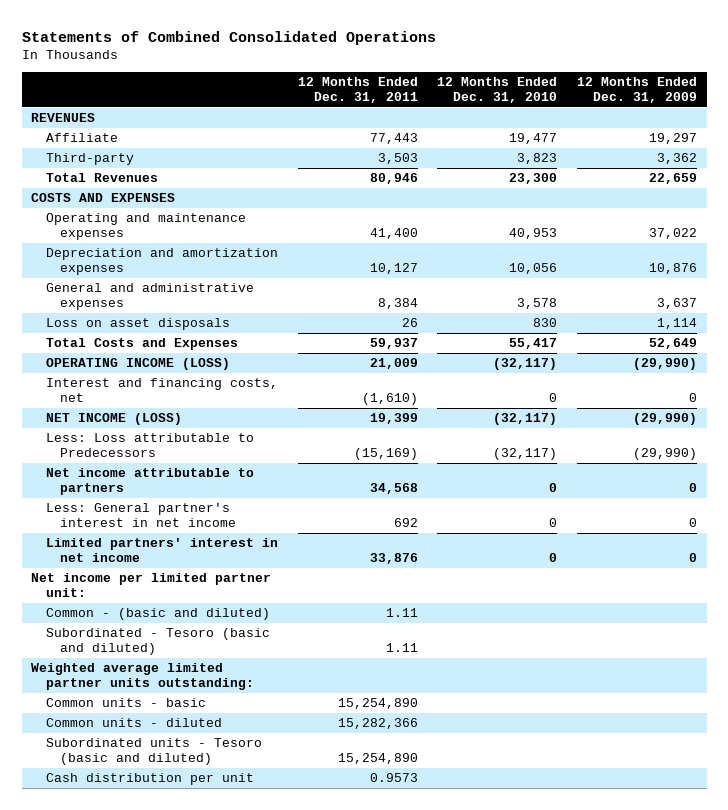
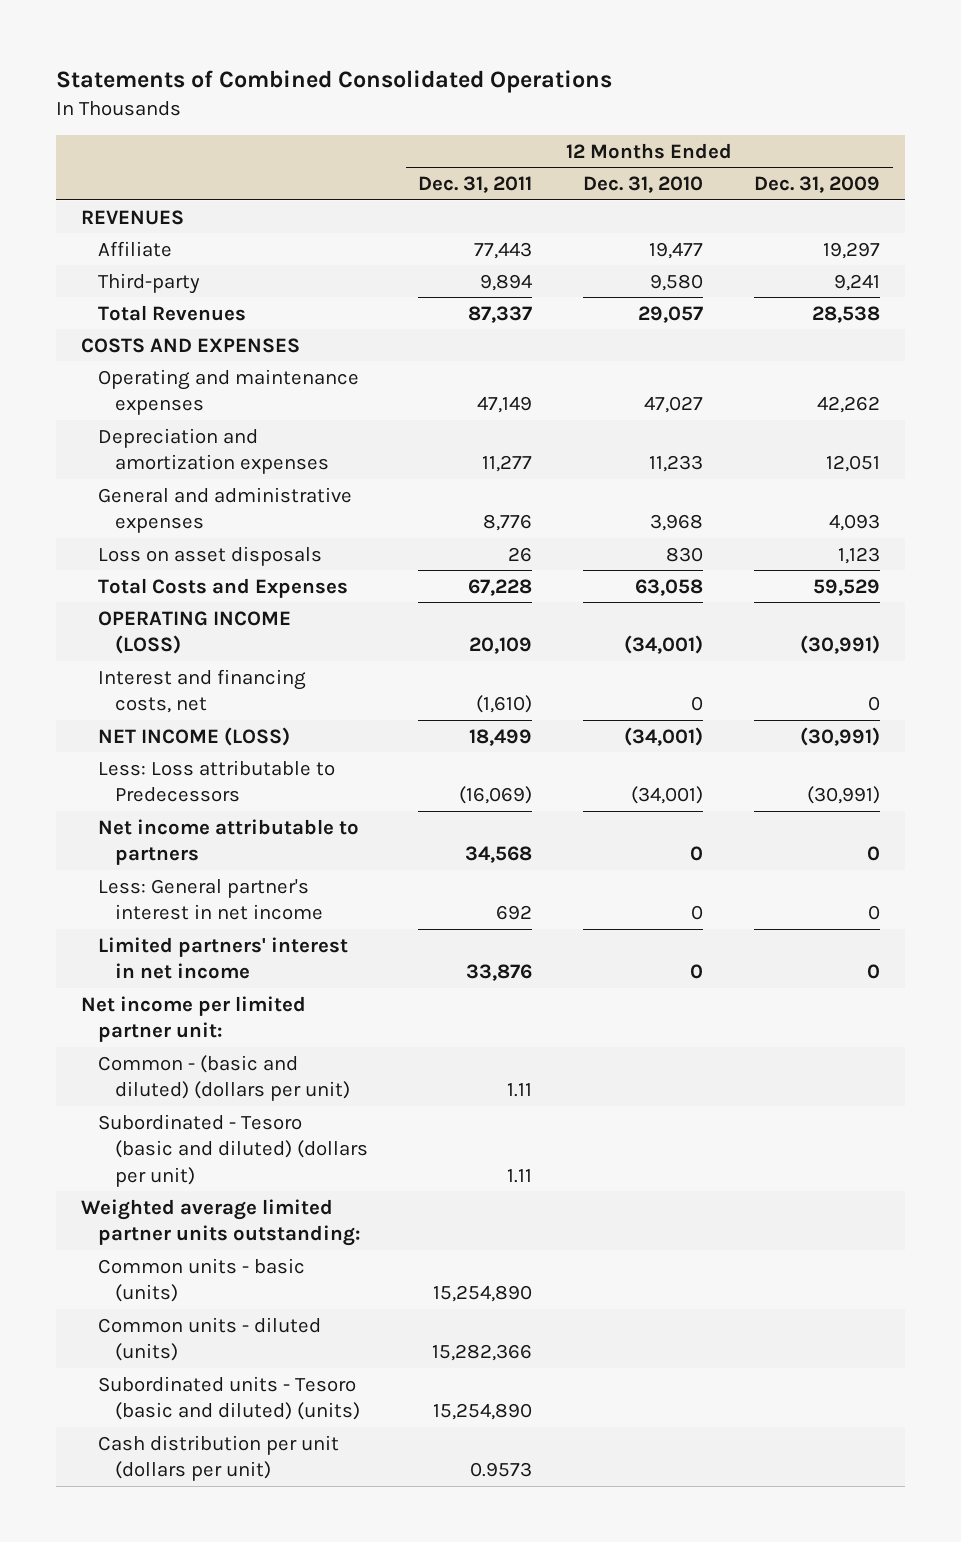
- Third-party | 3,503 | 3,823 | 3,362
- Total Revenues | 80,946 | 23,300 | 22,659
+ Third-party | 9,894 | 9,580 | 9,241
+ Total Revenues | 87,337 | 29,057 | 28,538
- Operating and maintenance expenses | 41,400 | 40,953 | 37,022
- Depreciation and amortization expenses | 10,127 | 10,056 | 10,876
- General and administrative expenses | 8,384 | 3,578 | 3,637
- Loss on asset disposals | 26 | 830 | 1,114
- Total Costs and Expenses | 59,937 | 55,417 | 52,649
- OPERATING INCOME (LOSS) | 21,009 | (32,117) | (29,990)
+ Operating and maintenance expenses | 47,149 | 47,027 | 42,262
+ Depreciation and amortization expenses | 11,277 | 11,233 | 12,051
+ General and administrative expenses | 8,776 | 3,968 | 4,093
+ Loss on asset disposals | 26 | 830 | 1,123
+ Total Costs and Expenses | 67,228 | 63,058 | 59,529
+ OPERATING INCOME (LOSS) | 20,109 | (34,001) | (30,991)
- NET INCOME (LOSS) | 19,399 | (32,117) | (29,990)
- Less: Loss attributable to Predecessors | (15,169) | (32,117) | (29,990)
+ NET INCOME (LOSS) | 18,499 | (34,001) | (30,991)
+ Less: Loss attributable to Predecessors | (16,069) | (34,001) | (30,991)
- Common - (basic and diluted) | 1.11 | |
- Subordinated - Tesoro (basic and diluted) | 1.11 | |
+ Common - (basic and diluted) (dollars per unit) | 1.11 | |
+ Subordinated - Tesoro (basic and diluted) (dollars per unit) | 1.11 | |
- Common units - basic | 15,254,890 | |
- Common units - diluted | 15,282,366 | |
- Subordinated units - Tesoro (basic and diluted) | 15,254,890 | |
- Cash distribution per unit | 0.9573 | |
+ Common units - basic (units) | 15,254,890 | |
+ Common units - diluted (units) | 15,282,366 | |
+ Subordinated units - Tesoro (basic and diluted) (units) | 15,254,890 | |
+ Cash distribution per unit (dollars per unit) | 0.9573 | |

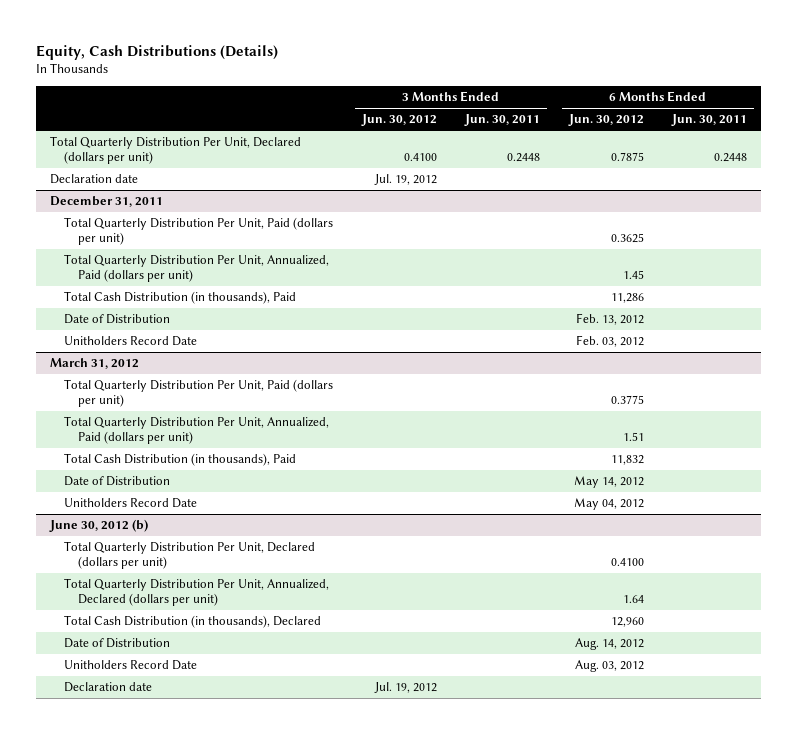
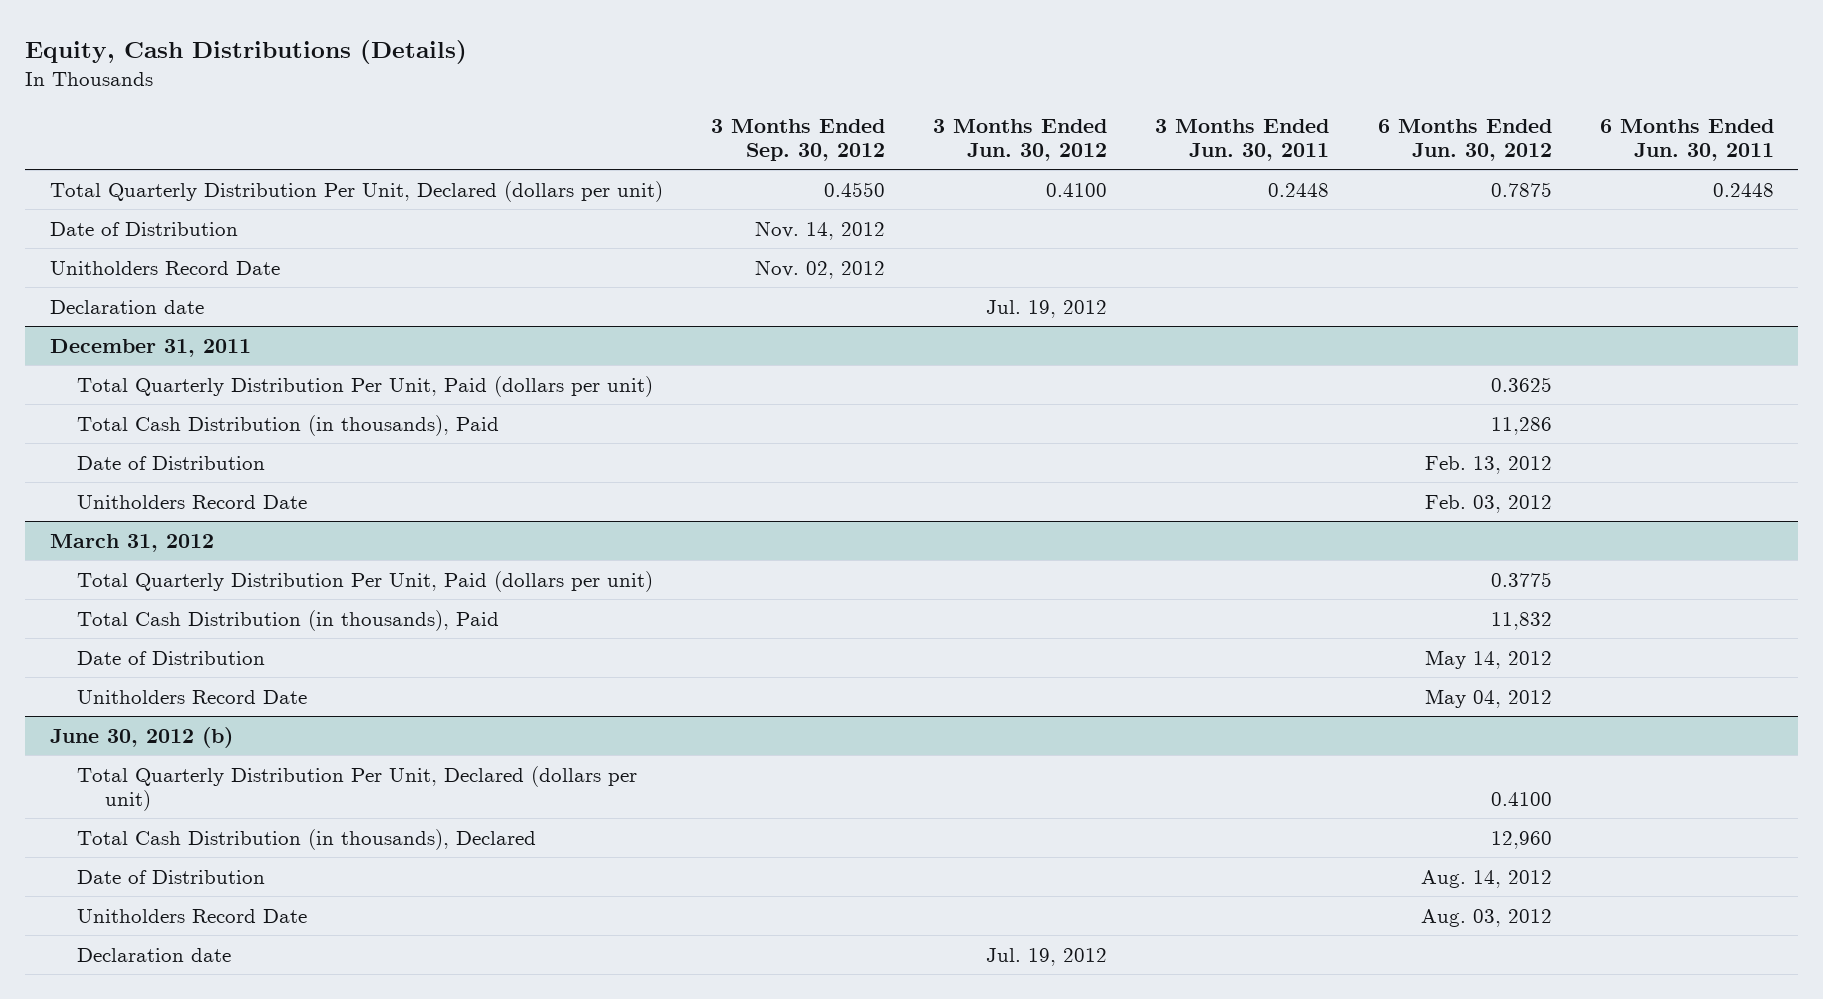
- | 3 Months Ended Jun. 30, 2012 | 3 Months Ended Jun. 30, 2011 | 6 Months Ended Jun. 30, 2012 | 6 Months Ended Jun. 30, 2011
+ | 3 Months Ended Sep. 30, 2012 | 3 Months Ended Jun. 30, 2012 | 3 Months Ended Jun. 30, 2011 | 6 Months Ended Jun. 30, 2012 | 6 Months Ended Jun. 30, 2011
+ Date of Distribution | Nov. 14, 2012 | | | |
+ Unitholders Record Date | Nov. 02, 2012 | | | |
@ December 31, 2011
- Total Quarterly Distribution Per Unit, Annualized, Paid (dollars per unit) | | | 1.45 |
@ March 31, 2012
- Total Quarterly Distribution Per Unit, Annualized, Paid (dollars per unit) | | | 1.51 |
@ June 30, 2012 (b)
- Total Quarterly Distribution Per Unit, Annualized, Declared (dollars per unit) | | | 1.64 |

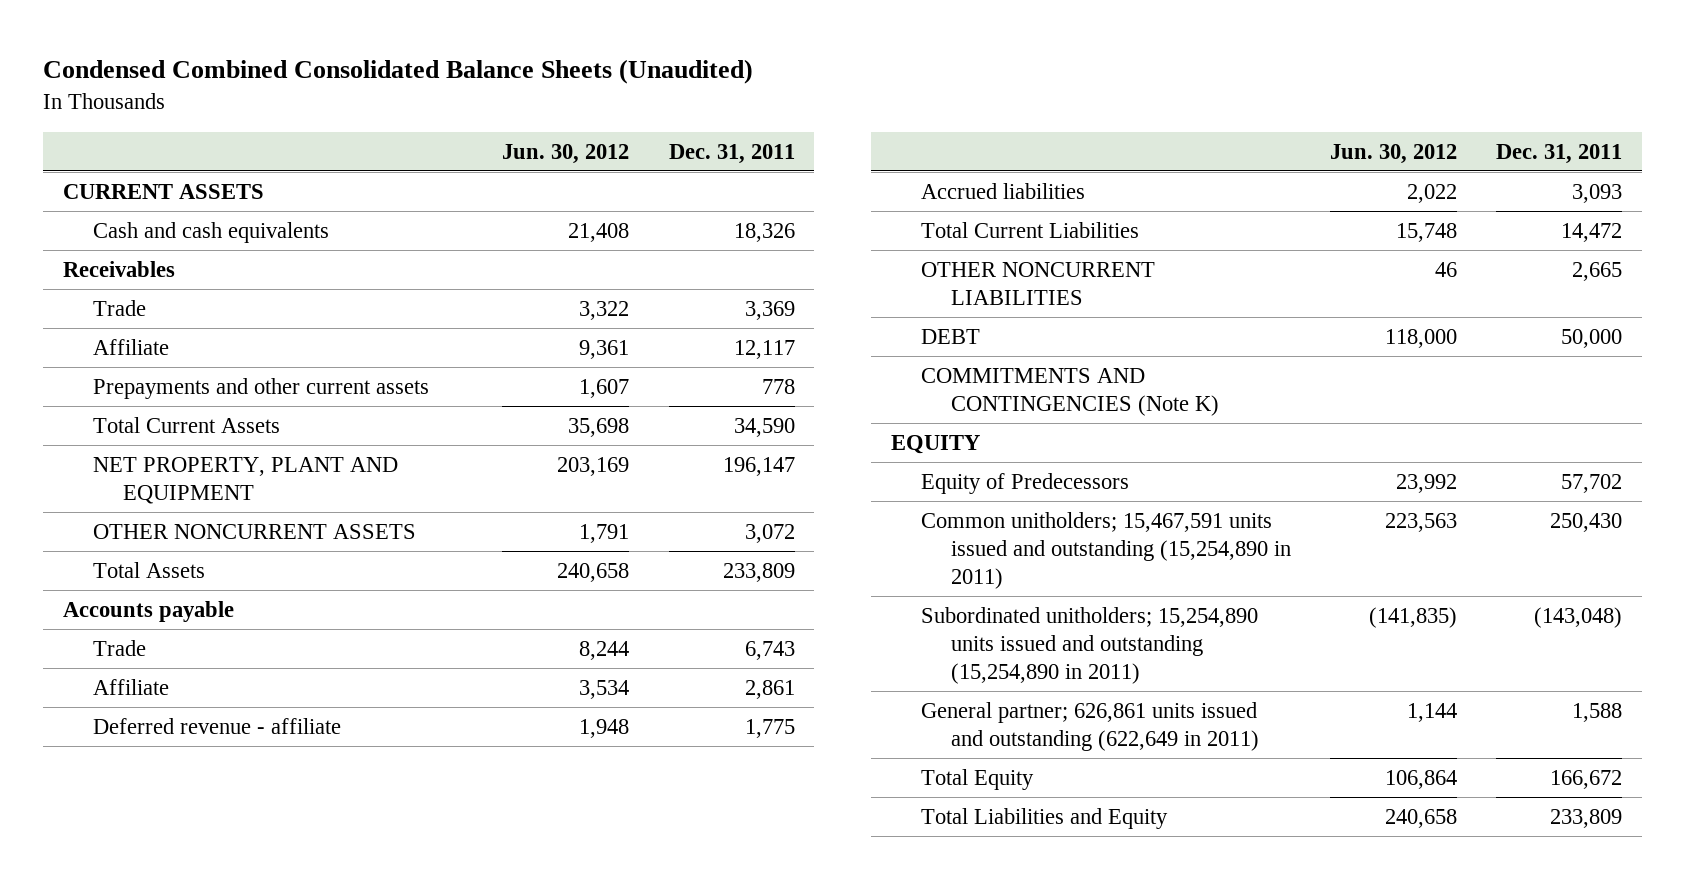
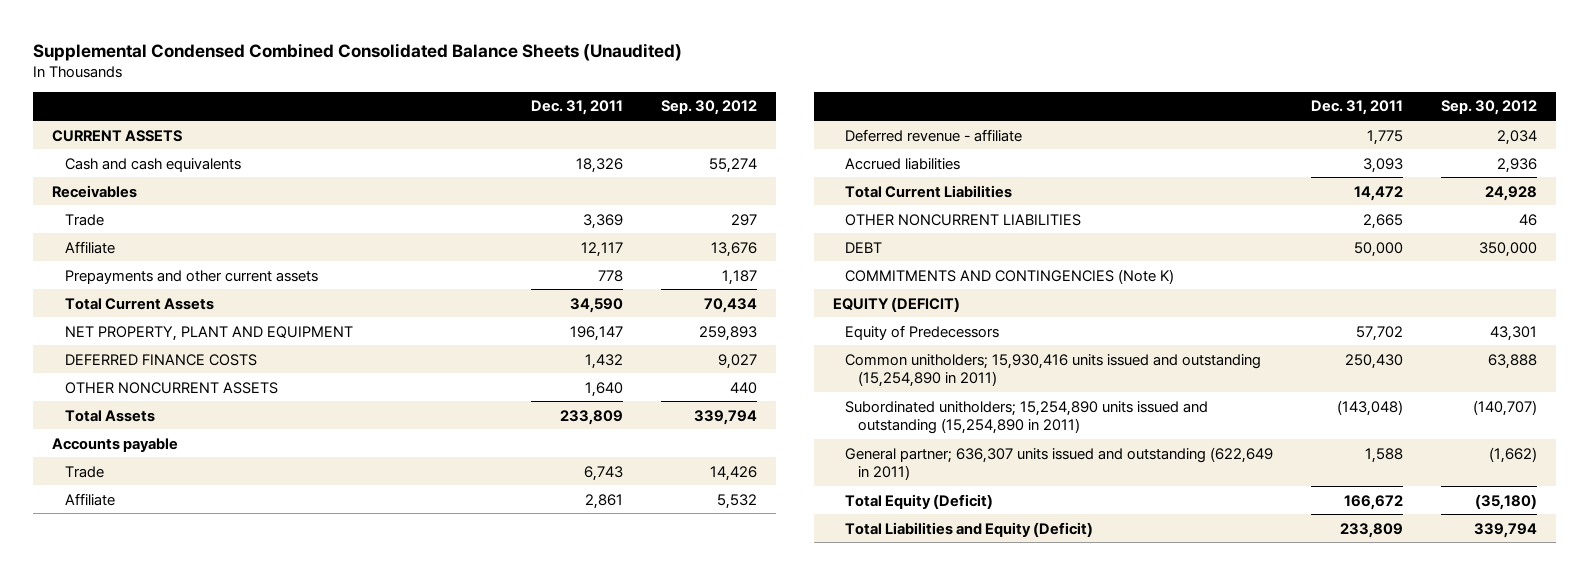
- Condensed Combined Consolidated Balance Sheets (Unaudited)
+ Supplemental Condensed Combined Consolidated Balance Sheets (Unaudited)
- | Jun. 30, 2012 | Dec. 31, 2011
+ | Dec. 31, 2011 | Sep. 30, 2012
- OTHER NONCURRENT ASSETS | 1,791 | 3,072
+ DEFERRED FINANCE COSTS | 1,432 | 9,027
+ OTHER NONCURRENT ASSETS | 1,640 | 440
- EQUITY
+ EQUITY (DEFICIT)
- Common unitholders; 15,467,591 units issued and outstanding (15,254,890 in 2011) | 223,563 | 250,430
+ Common unitholders; 15,930,416 units issued and outstanding (15,254,890 in 2011) | 250,430 | 63,888
- General partner; 626,861 units issued and outstanding (622,649 in 2011) | 1,144 | 1,588
- Total Equity | 106,864 | 166,672
- Total Liabilities and Equity | 240,658 | 233,809
+ General partner; 636,307 units issued and outstanding (622,649 in 2011) | 1,588 | (1,662)
+ Total Equity (Deficit) | 166,672 | (35,180)
+ Total Liabilities and Equity (Deficit) | 233,809 | 339,794

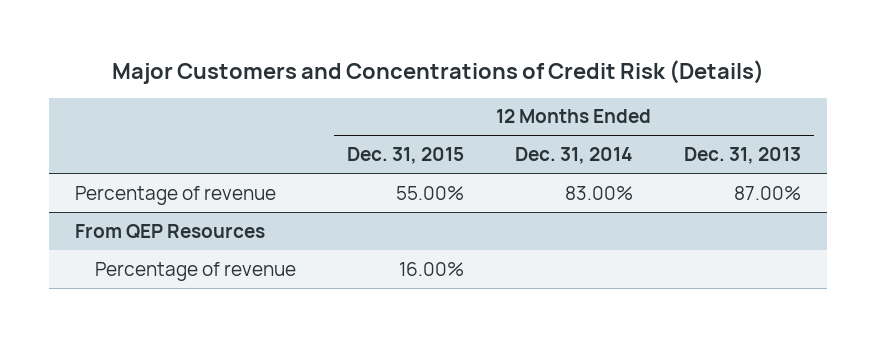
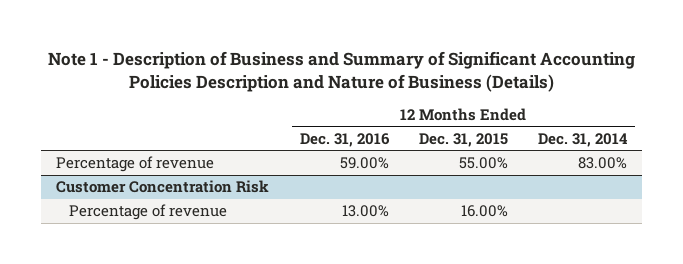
- Major Customers and Concentrations of Credit Risk (Details)
+ Note 1 - Description of Business and Summary of Significant Accounting Policies Description and Nature of Business (Details)
- | 12 Months Ended Dec. 31, 2015 | 12 Months Ended Dec. 31, 2014 | 12 Months Ended Dec. 31, 2013
+ | 12 Months Ended Dec. 31, 2016 | 12 Months Ended Dec. 31, 2015 | 12 Months Ended Dec. 31, 2014
- From QEP Resources
+ Customer Concentration Risk

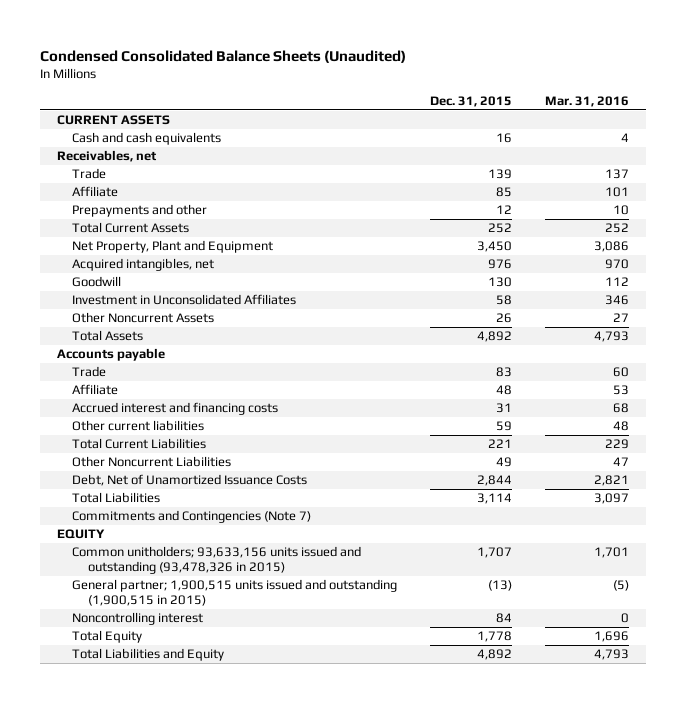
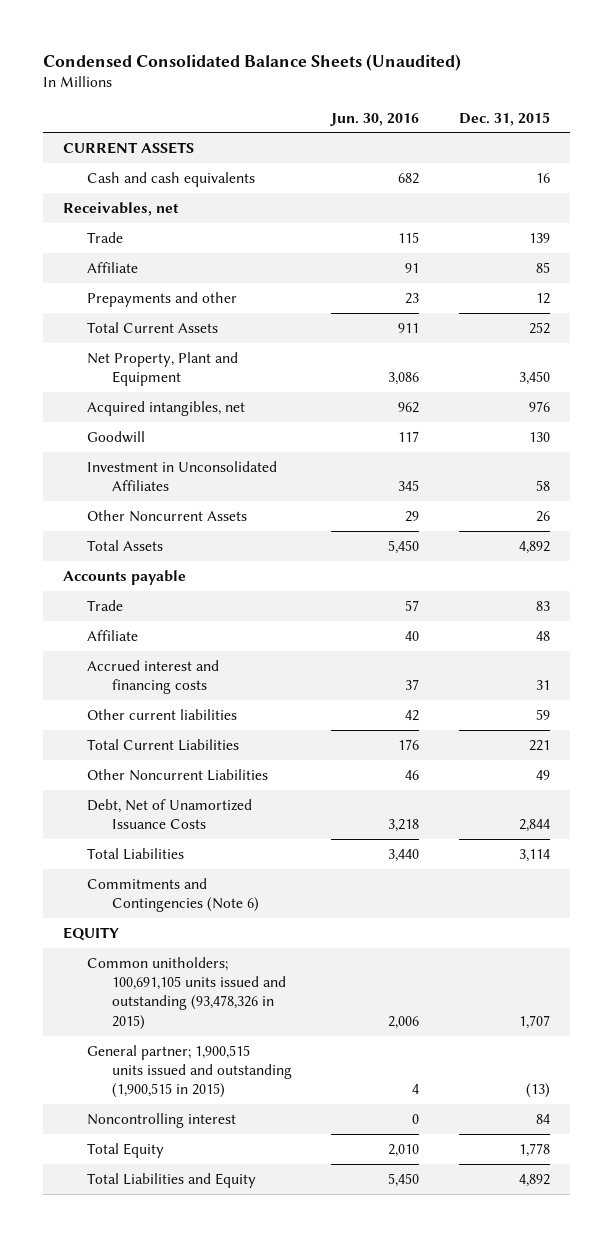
- | Dec. 31, 2015 | Mar. 31, 2016
+ | Jun. 30, 2016 | Dec. 31, 2015
- Commitments and Contingencies (Note 7)
+ Commitments and Contingencies (Note 6)
- Common unitholders; 93,633,156 units issued and outstanding (93,478,326 in 2015) | 1,707 | 1,701
+ Common unitholders; 100,691,105 units issued and outstanding (93,478,326 in 2015) | 2,006 | 1,707

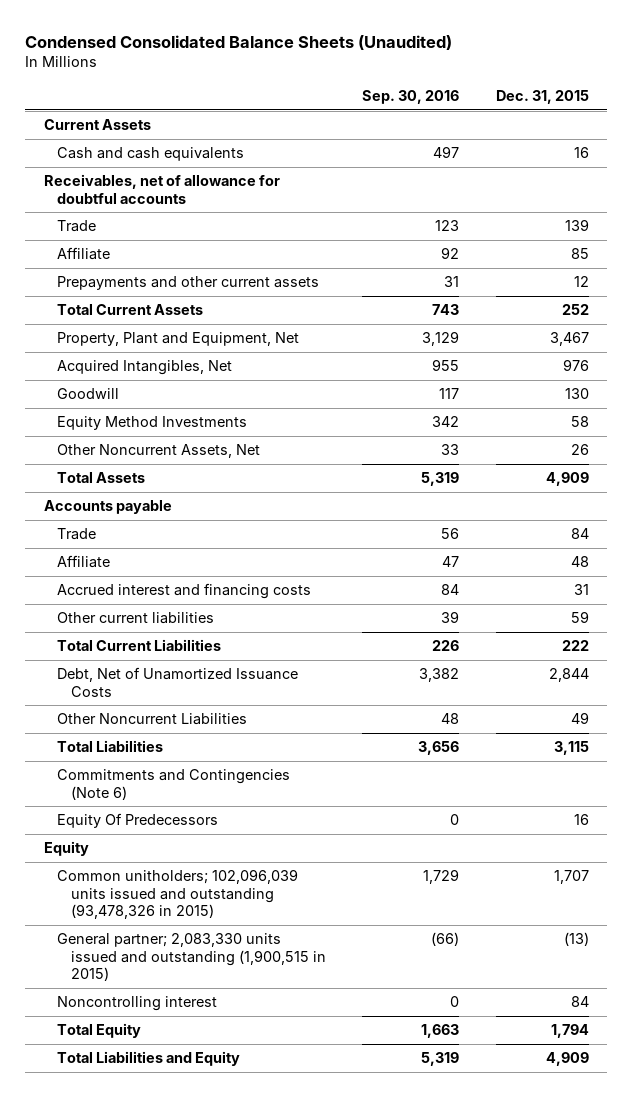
- | Jun. 30, 2016 | Dec. 31, 2015
+ | Sep. 30, 2016 | Dec. 31, 2015
- CURRENT ASSETS
+ Current Assets
- Receivables, net
+ Receivables, net of allowance for doubtful accounts
- Prepayments and other | 23 | 12
+ Prepayments and other current assets | 31 | 12
- Net Property, Plant and Equipment | 3,086 | 3,450
- Acquired intangibles, net | 962 | 976
+ Property, Plant and Equipment, Net | 3,129 | 3,467
+ Acquired Intangibles, Net | 955 | 976
- Investment in Unconsolidated Affiliates | 345 | 58
- Other Noncurrent Assets | 29 | 26
- Total Assets | 5,450 | 4,892
+ Equity Method Investments | 342 | 58
+ Other Noncurrent Assets, Net | 33 | 26
+ Total Assets | 5,319 | 4,909
- Trade | 57 | 83
+ Trade | 56 | 84
- Total Current Liabilities | 176 | 221
+ Total Current Liabilities | 226 | 222
- Total Liabilities | 3,440 | 3,114
moved down: Other Noncurrent Liabilities | 48 | 49
+ Total Liabilities | 3,656 | 3,115
- EQUITY
- Common unitholders; 100,691,105 units issued and outstanding (93,478,326 in 2015) | 2,006 | 1,707
- General partner; 1,900,515 units issued and outstanding (1,900,515 in 2015) | 4 | (13)
+ Equity Of Predecessors | 0 | 16
+ Equity
+ Common unitholders; 102,096,039 units issued and outstanding (93,478,326 in 2015) | 1,729 | 1,707
+ General partner; 2,083,330 units issued and outstanding (1,900,515 in 2015) | (66) | (13)
- Total Equity | 2,010 | 1,778
- Total Liabilities and Equity | 5,450 | 4,892
+ Total Equity | 1,663 | 1,794
+ Total Liabilities and Equity | 5,319 | 4,909

